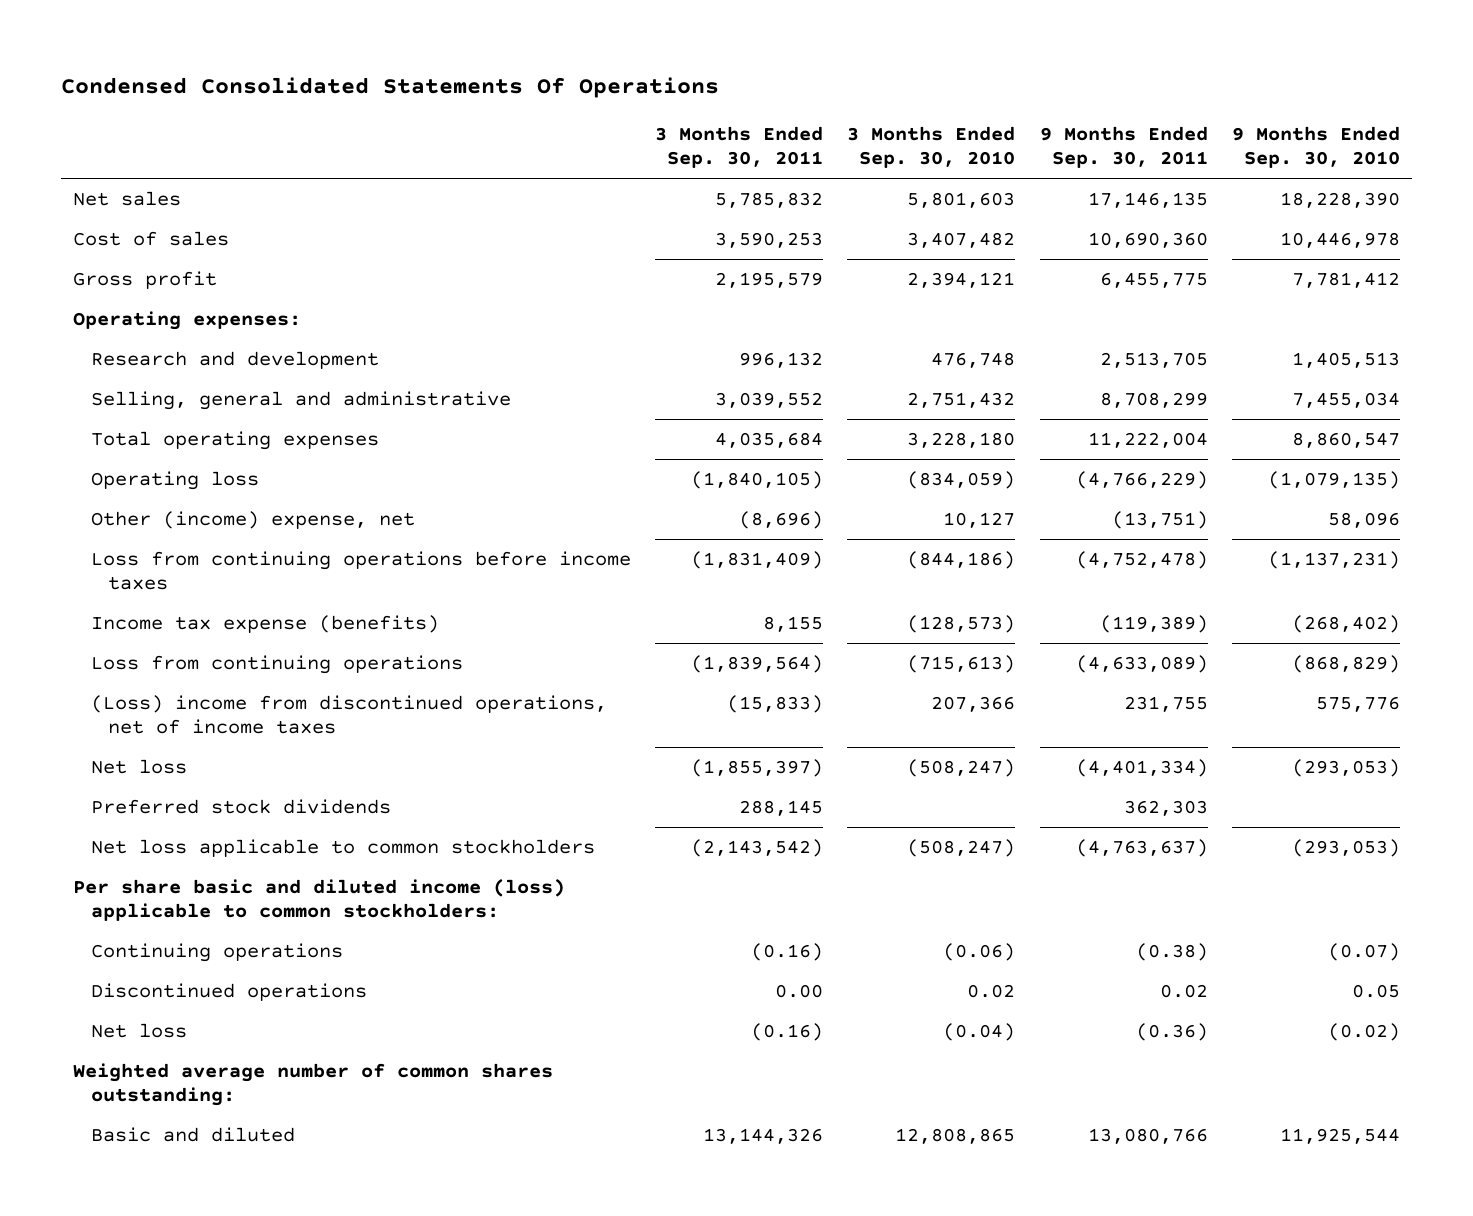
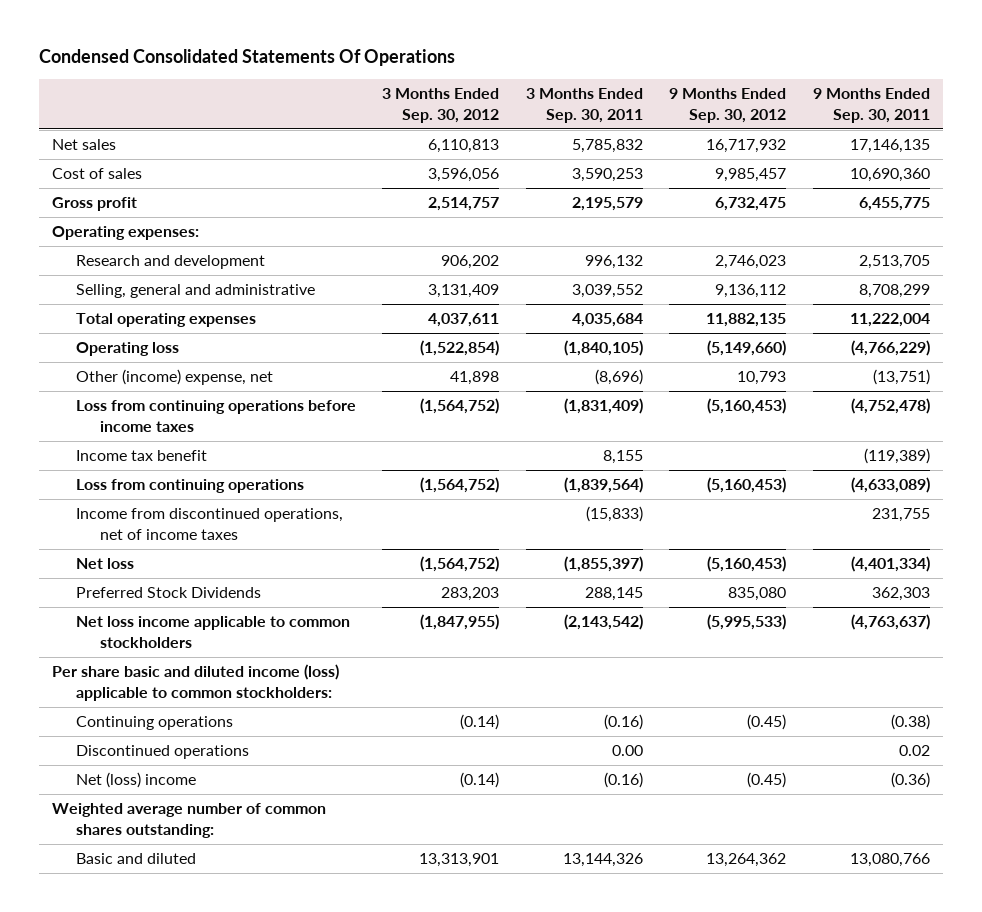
- | 3 Months Ended Sep. 30, 2011 | 3 Months Ended Sep. 30, 2010 | 9 Months Ended Sep. 30, 2011 | 9 Months Ended Sep. 30, 2010
+ | 3 Months Ended Sep. 30, 2012 | 3 Months Ended Sep. 30, 2011 | 9 Months Ended Sep. 30, 2012 | 9 Months Ended Sep. 30, 2011
- Income tax expense (benefits) | 8,155 | (128,573) | (119,389) | (268,402)
+ Income tax benefit | | 8,155 | | (119,389)
- (Loss) income from discontinued operations, net of income taxes | (15,833) | 207,366 | 231,755 | 575,776
+ Income from discontinued operations, net of income taxes | | (15,833) | | 231,755
- Preferred stock dividends | 288,145 | | 362,303 |
- Net loss applicable to common stockholders | (2,143,542) | (508,247) | (4,763,637) | (293,053)
+ Preferred Stock Dividends | 283,203 | 288,145 | 835,080 | 362,303
+ Net loss income applicable to common stockholders | (1,847,955) | (2,143,542) | (5,995,533) | (4,763,637)
- Net loss | (0.16) | (0.04) | (0.36) | (0.02)
+ Net (loss) income | (0.14) | (0.16) | (0.45) | (0.36)

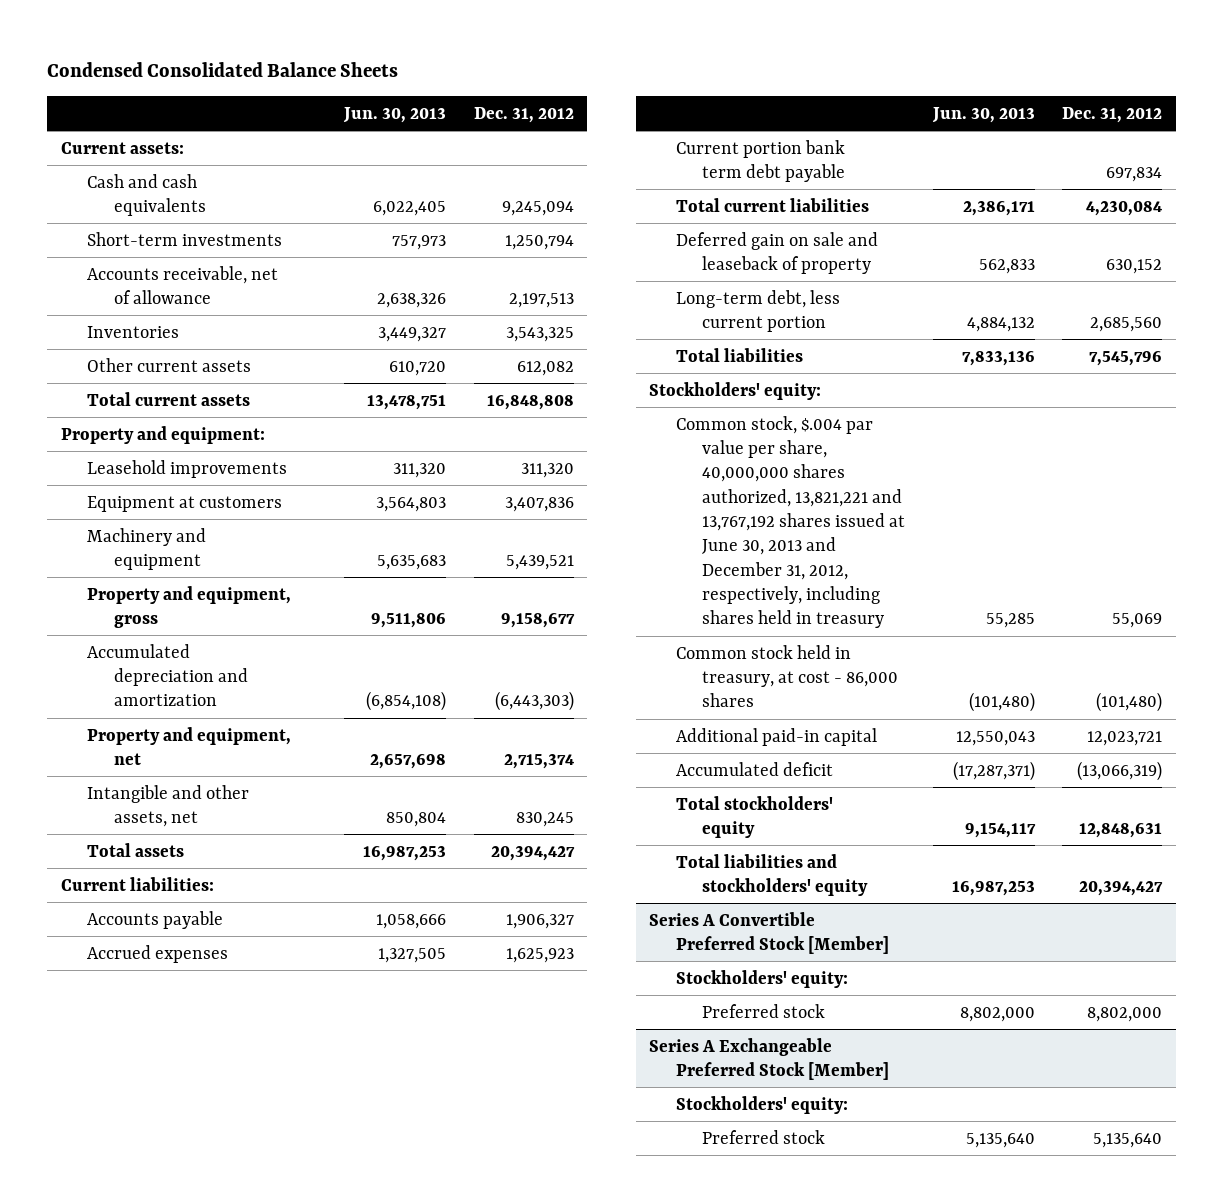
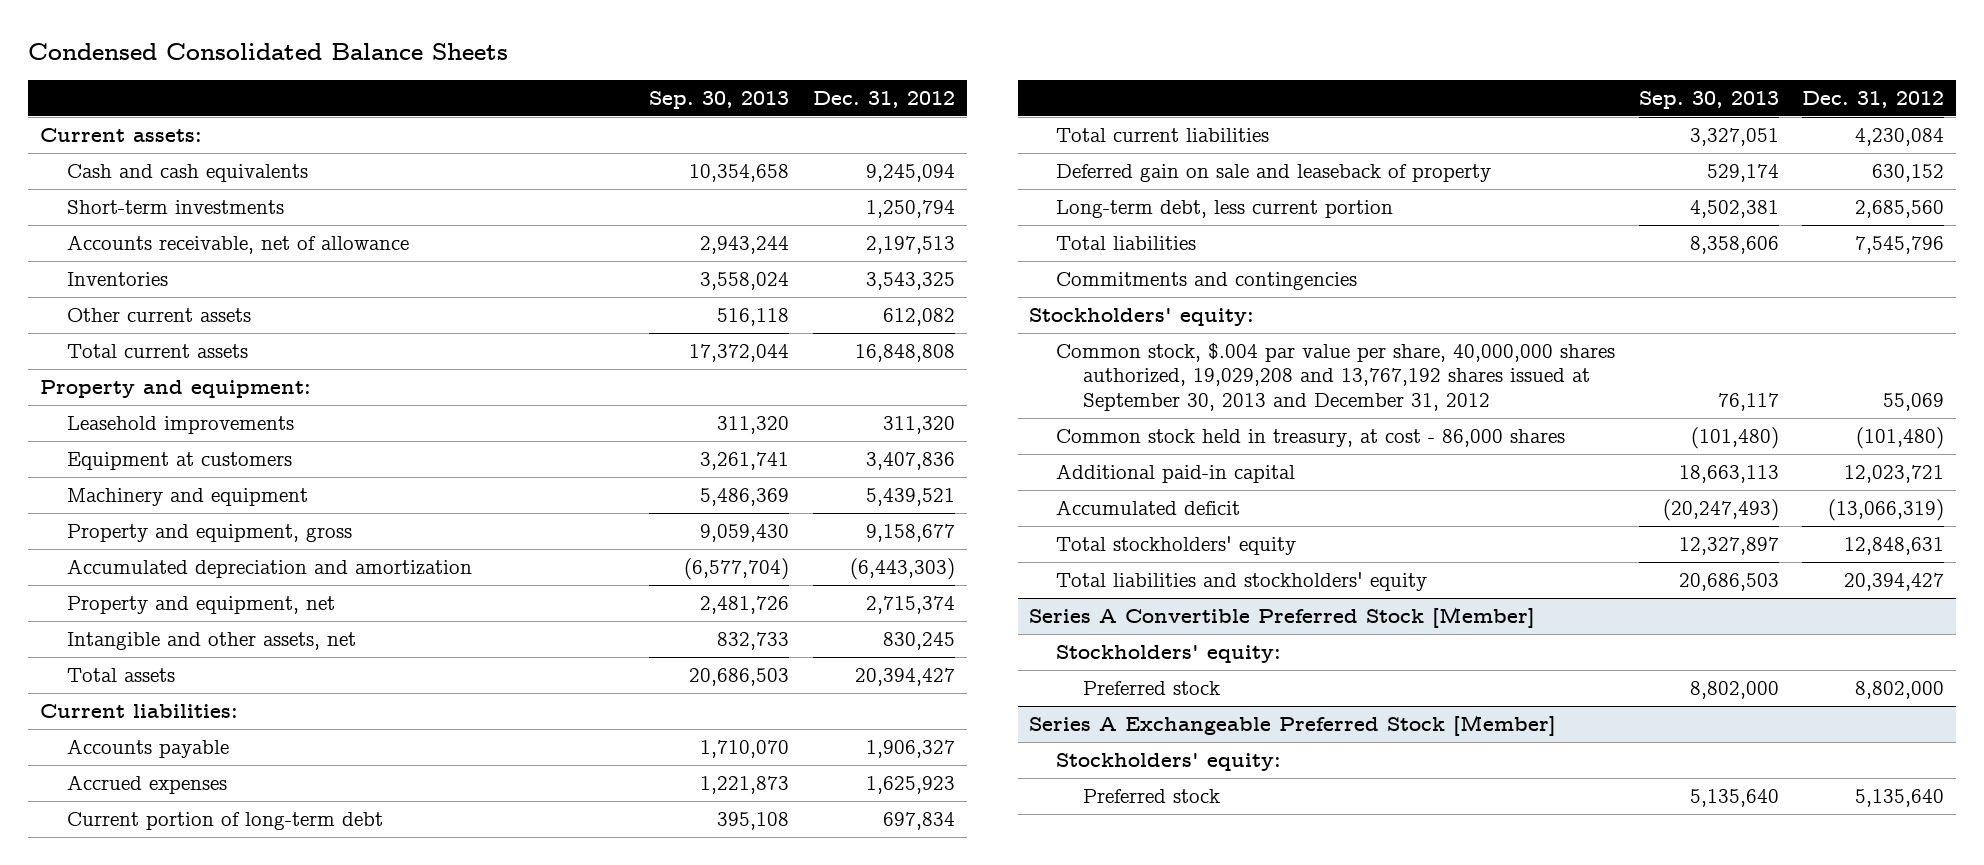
- | Jun. 30, 2013 | Dec. 31, 2012
+ | Sep. 30, 2013 | Dec. 31, 2012
- Current portion bank term debt payable | | 697,834
+ Current portion of long-term debt | 395,108 | 697,834
+ Commitments and contingencies
- Common stock, $.004 par value per share, 40,000,000 shares authorized, 13,821,221 and 13,767,192 shares issued at June 30, 2013 and December 31, 2012, respectively, including shares held in treasury | 55,285 | 55,069
+ Common stock, $.004 par value per share, 40,000,000 shares authorized, 19,029,208 and 13,767,192 shares issued at September 30, 2013 and December 31, 2012 | 76,117 | 55,069

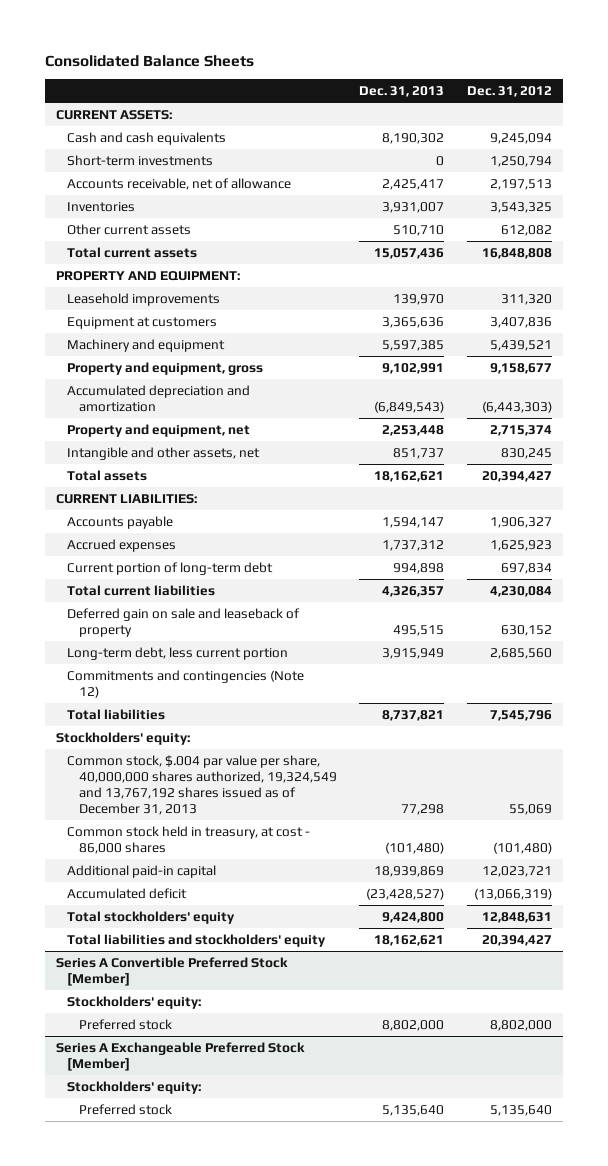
- Condensed Consolidated Balance Sheets
+ Consolidated Balance Sheets
- | Sep. 30, 2013 | Dec. 31, 2012
+ | Dec. 31, 2013 | Dec. 31, 2012
- Current assets:
+ CURRENT ASSETS:
- Property and equipment:
+ PROPERTY AND EQUIPMENT:
- Current liabilities:
+ CURRENT LIABILITIES:
+ Commitments and contingencies (Note 12)
- Commitments and contingencies
- Common stock, $.004 par value per share, 40,000,000 shares authorized, 19,029,208 and 13,767,192 shares issued at September 30, 2013 and December 31, 2012 | 76,117 | 55,069
+ Common stock, $.004 par value per share, 40,000,000 shares authorized, 19,324,549 and 13,767,192 shares issued as of December 31, 2013 | 77,298 | 55,069

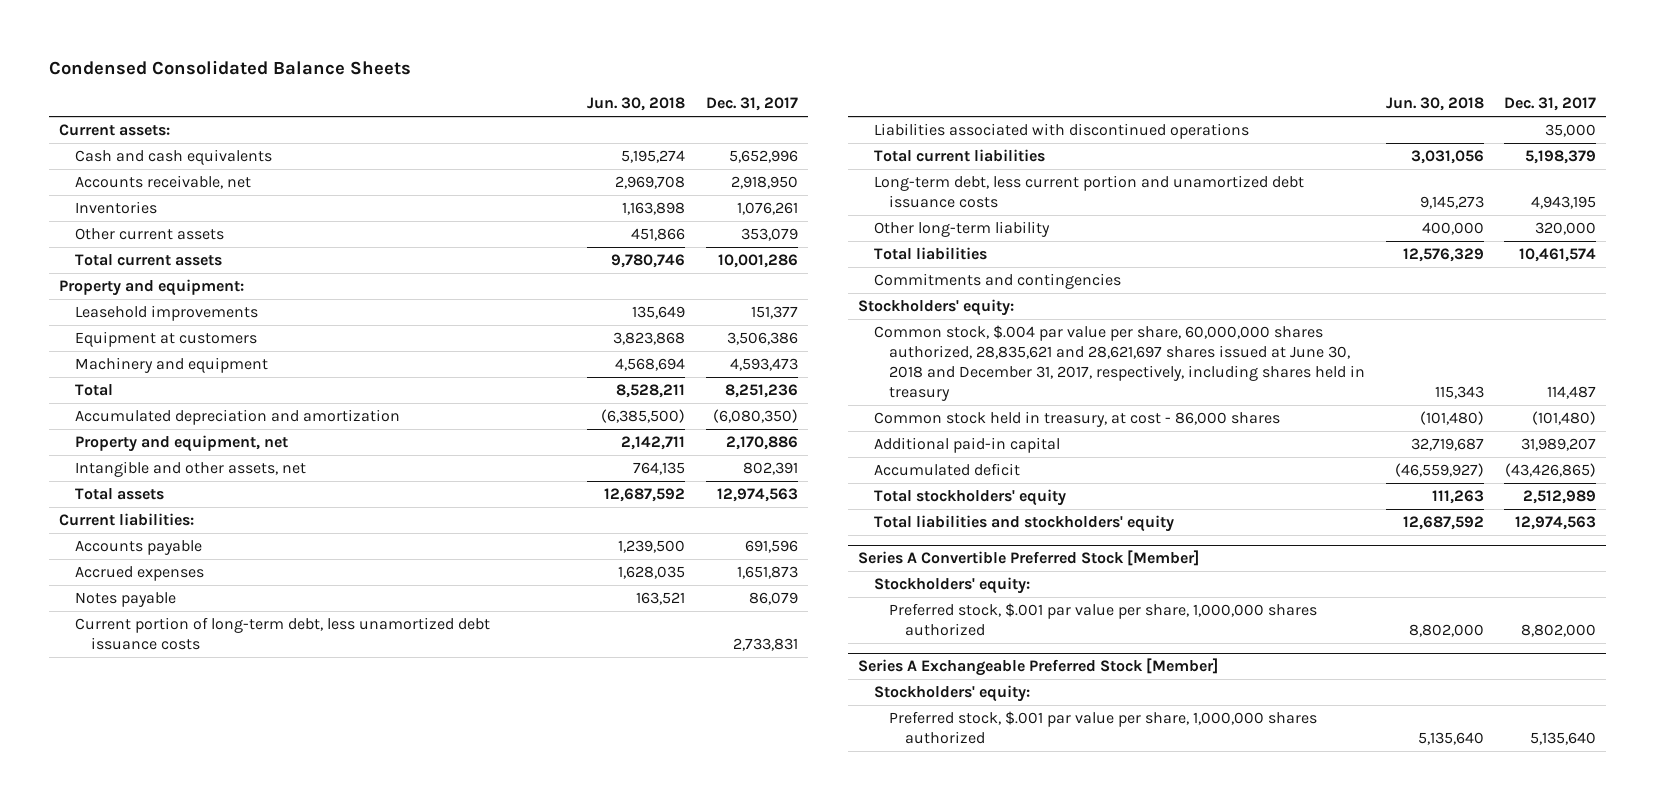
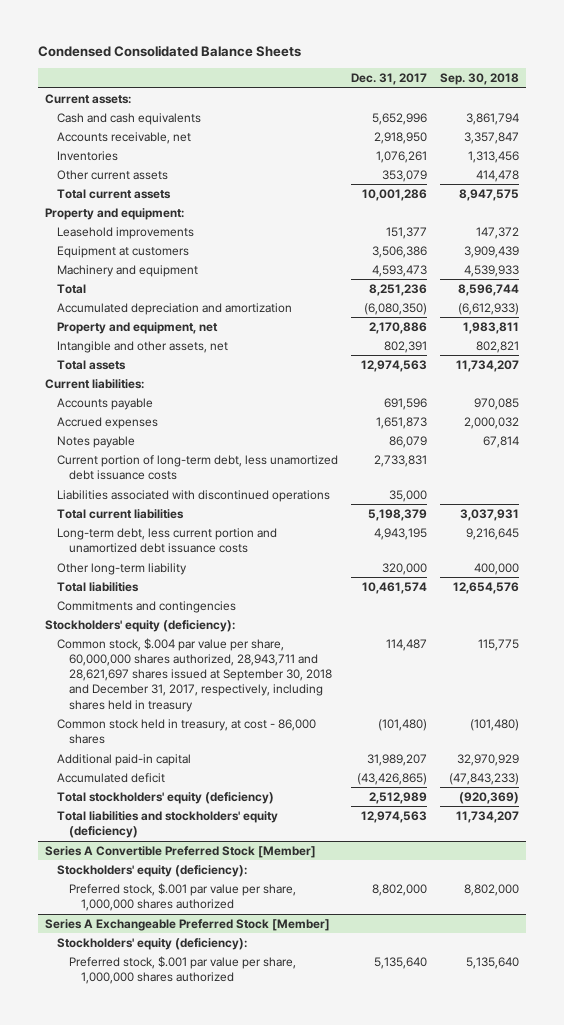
- | Jun. 30, 2018 | Dec. 31, 2017
+ | Dec. 31, 2017 | Sep. 30, 2018
- Stockholders' equity:
- Common stock, $.004 par value per share, 60,000,000 shares authorized, 28,835,621 and 28,621,697 shares issued at June 30, 2018 and December 31, 2017, respectively, including shares held in treasury | 115,343 | 114,487
+ Stockholders' equity (deficiency):
+ Common stock, $.004 par value per share, 60,000,000 shares authorized, 28,943,711 and 28,621,697 shares issued at September 30, 2018 and December 31, 2017, respectively, including shares held in treasury | 114,487 | 115,775
- Total stockholders' equity | 111,263 | 2,512,989
- Total liabilities and stockholders' equity | 12,687,592 | 12,974,563
+ Total stockholders' equity (deficiency) | 2,512,989 | (920,369)
+ Total liabilities and stockholders' equity (deficiency) | 12,974,563 | 11,734,207
@ Series A Convertible Preferred Stock [Member]
- Stockholders' equity:
+ Stockholders' equity (deficiency):
@ Series A Exchangeable Preferred Stock [Member]
- Stockholders' equity:
+ Stockholders' equity (deficiency):

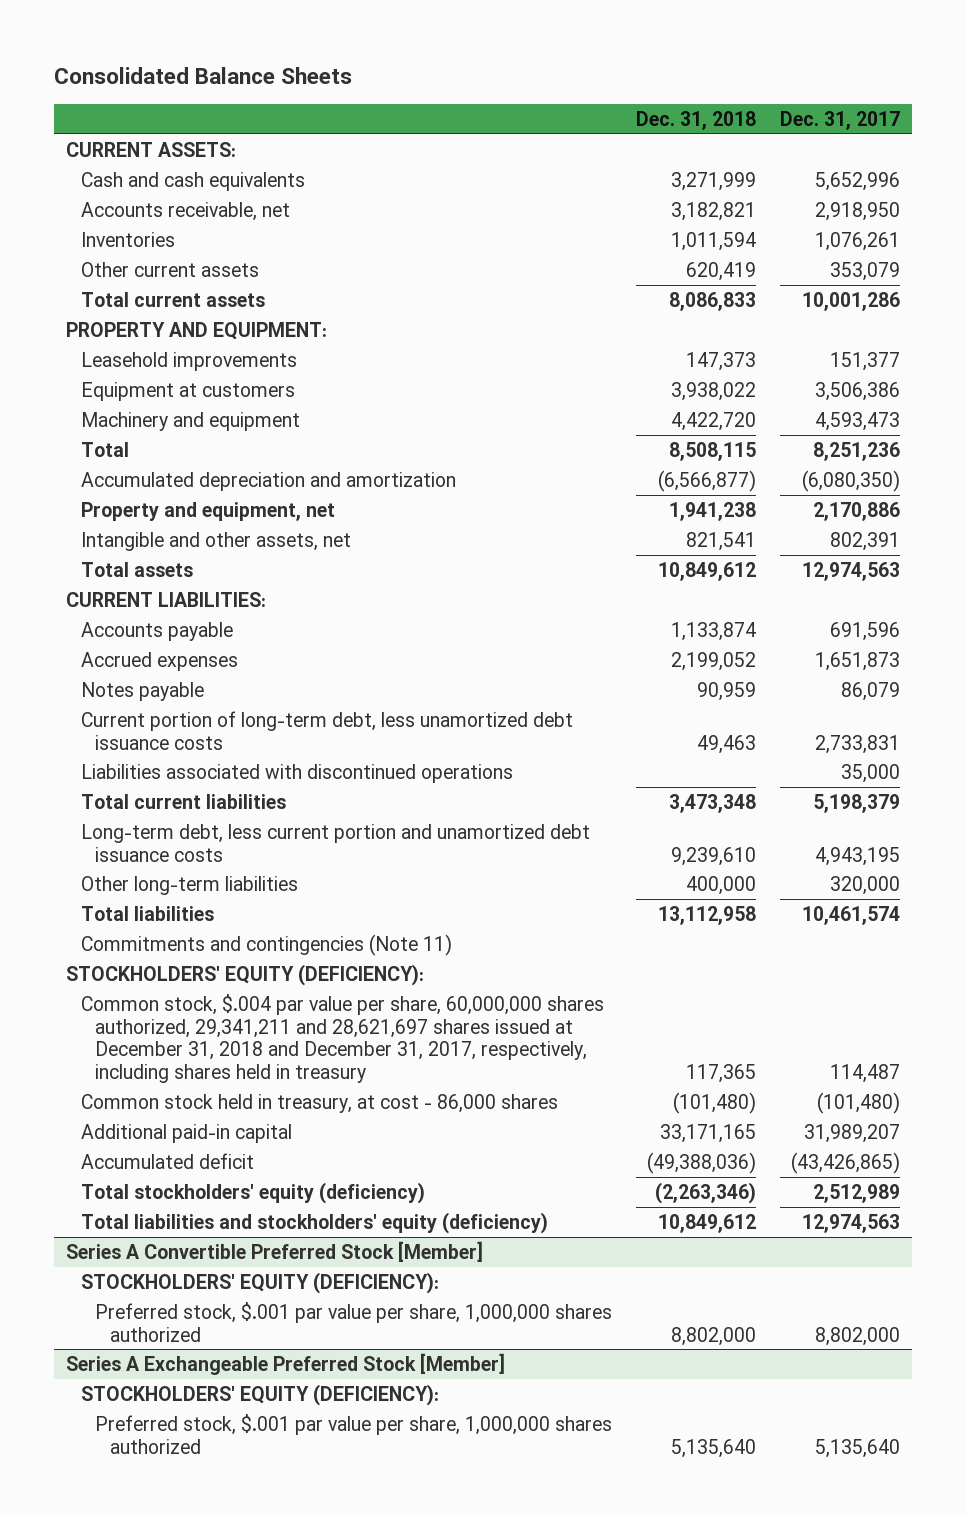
- Condensed Consolidated Balance Sheets
+ Consolidated Balance Sheets
- | Dec. 31, 2017 | Sep. 30, 2018
+ | Dec. 31, 2018 | Dec. 31, 2017
- Current assets:
+ CURRENT ASSETS:
- Property and equipment:
+ PROPERTY AND EQUIPMENT:
- Current liabilities:
+ CURRENT LIABILITIES:
- Other long-term liability | 320,000 | 400,000
+ Other long-term liabilities | 400,000 | 320,000
- Commitments and contingencies
- Stockholders' equity (deficiency):
- Common stock, $.004 par value per share, 60,000,000 shares authorized, 28,943,711 and 28,621,697 shares issued at September 30, 2018 and December 31, 2017, respectively, including shares held in treasury | 114,487 | 115,775
+ Commitments and contingencies (Note 11)
+ STOCKHOLDERS' EQUITY (DEFICIENCY):
+ Common stock, $.004 par value per share, 60,000,000 shares authorized, 29,341,211 and 28,621,697 shares issued at December 31, 2018 and December 31, 2017, respectively, including shares held in treasury | 117,365 | 114,487
@ Series A Convertible Preferred Stock [Member]
- Stockholders' equity (deficiency):
+ STOCKHOLDERS' EQUITY (DEFICIENCY):
@ Series A Exchangeable Preferred Stock [Member]
- Stockholders' equity (deficiency):
+ STOCKHOLDERS' EQUITY (DEFICIENCY):

